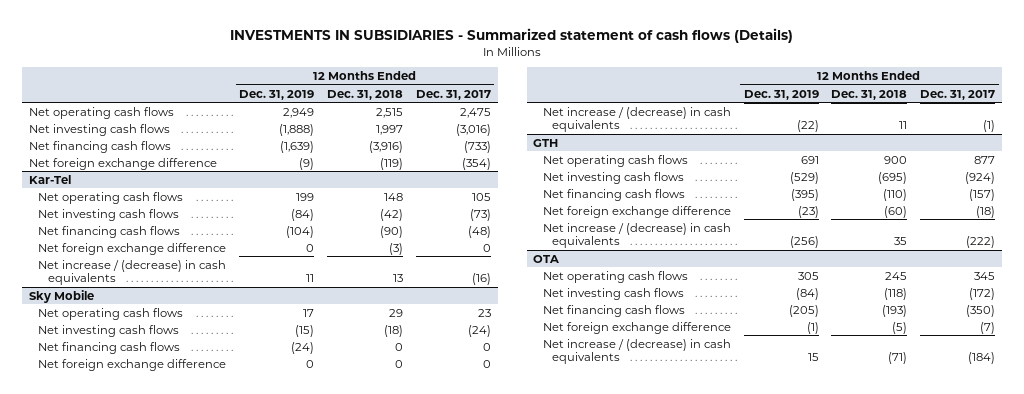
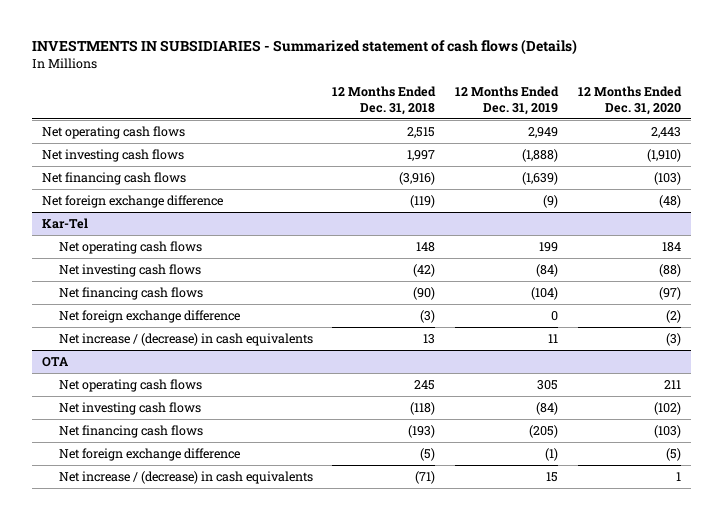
- | 12 Months Ended Dec. 31, 2019 | 12 Months Ended Dec. 31, 2018 | 12 Months Ended Dec. 31, 2017
+ | 12 Months Ended Dec. 31, 2018 | 12 Months Ended Dec. 31, 2019 | 12 Months Ended Dec. 31, 2020
- Sky Mobile
- Net operating cash flows | 17 | 29 | 23
- Net investing cash flows | (15) | (18) | (24)
- Net financing cash flows | (24) | 0 | 0
- Net foreign exchange difference | 0 | 0 | 0
- Net increase / (decrease) in cash equivalents | (22) | 11 | (1)
- GTH
- Net operating cash flows | 691 | 900 | 877
- Net investing cash flows | (529) | (695) | (924)
- Net financing cash flows | (395) | (110) | (157)
- Net foreign exchange difference | (23) | (60) | (18)
- Net increase / (decrease) in cash equivalents | (256) | 35 | (222)

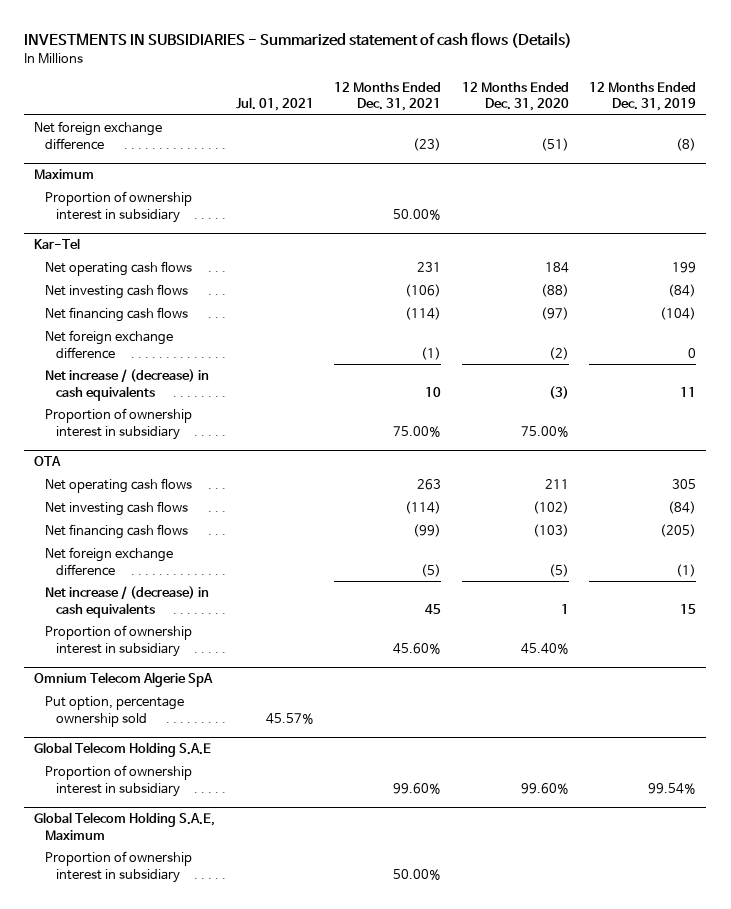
- | 12 Months Ended Dec. 31, 2018 | 12 Months Ended Dec. 31, 2019 | 12 Months Ended Dec. 31, 2020
+ | Jul. 01, 2021 | 12 Months Ended Dec. 31, 2021 | 12 Months Ended Dec. 31, 2020 | 12 Months Ended Dec. 31, 2019
- Net operating cash flows | 2,515 | 2,949 | 2,443
- Net investing cash flows | 1,997 | (1,888) | (1,910)
- Net financing cash flows | (3,916) | (1,639) | (103)
- Net foreign exchange difference | (119) | (9) | (48)
+ Net foreign exchange difference | | (23) | (51) | (8)
+ Maximum
+ Proportion of ownership interest in subsidiary | | 50.00% | |
@ Kar-Tel
+ Proportion of ownership interest in subsidiary | | 75.00% | 75.00% |
@ OTA
+ Proportion of ownership interest in subsidiary | | 45.60% | 45.40% |
+ Omnium Telecom Algerie SpA
+ Put option, percentage ownership sold | 45.57% | | |
+ Global Telecom Holding S.A.E
+ Proportion of ownership interest in subsidiary | | 99.60% | 99.60% | 99.54%
+ Global Telecom Holding S.A.E, Maximum
+ Proportion of ownership interest in subsidiary | | 50.00% | |

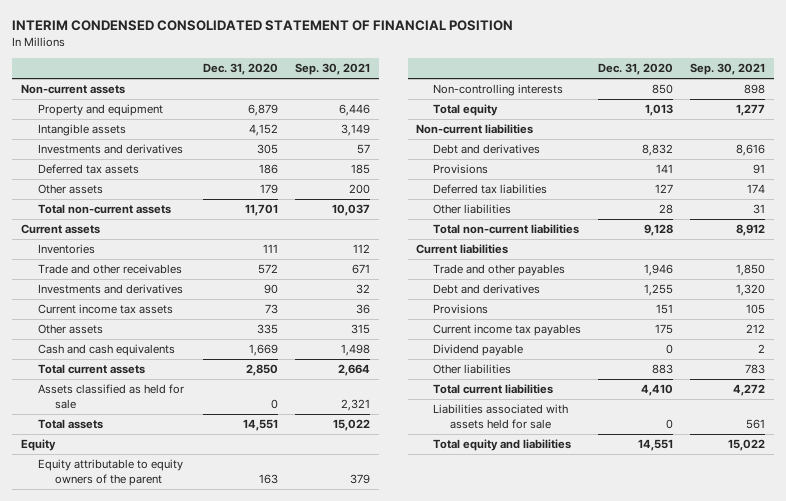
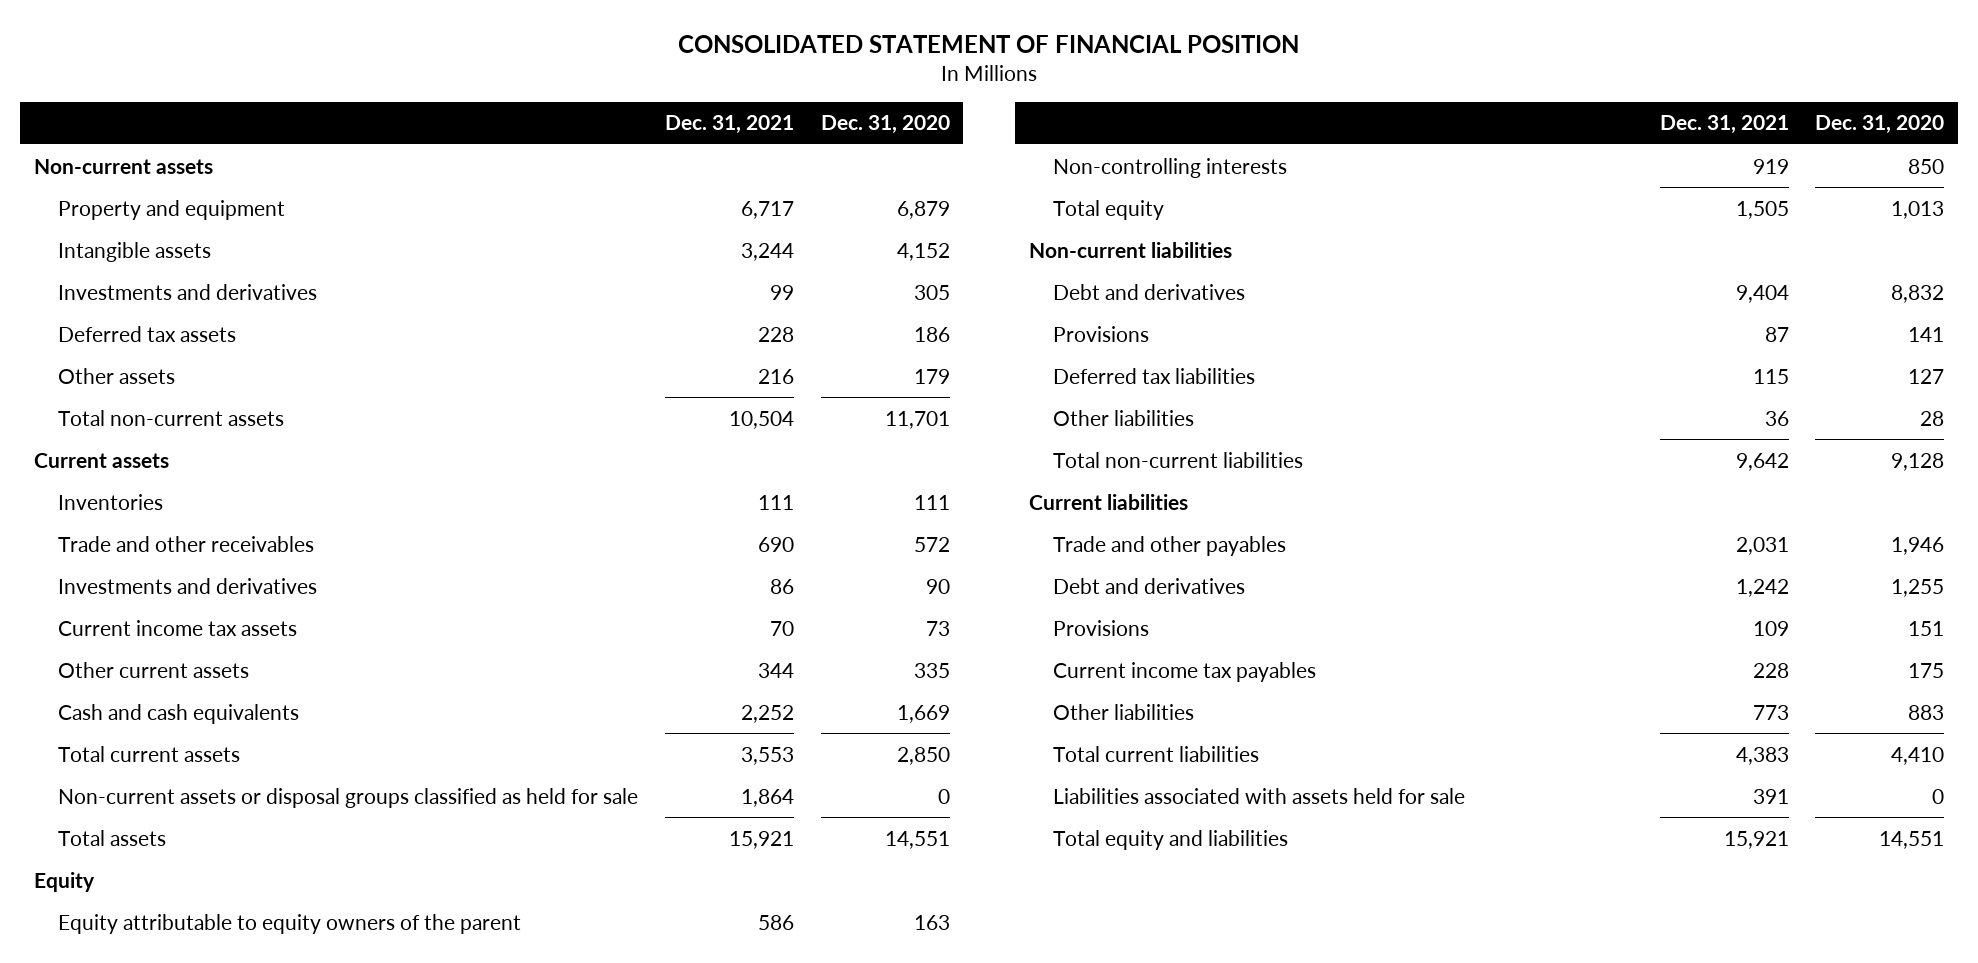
- INTERIM CONDENSED CONSOLIDATED STATEMENT OF FINANCIAL POSITION
+ CONSOLIDATED STATEMENT OF FINANCIAL POSITION
- | Dec. 31, 2020 | Sep. 30, 2021
+ | Dec. 31, 2021 | Dec. 31, 2020
- Other assets | 335 | 315
+ Other current assets | 344 | 335
- Assets classified as held for sale | 0 | 2,321
+ Non-current assets or disposal groups classified as held for sale | 1,864 | 0
- Dividend payable | 0 | 2

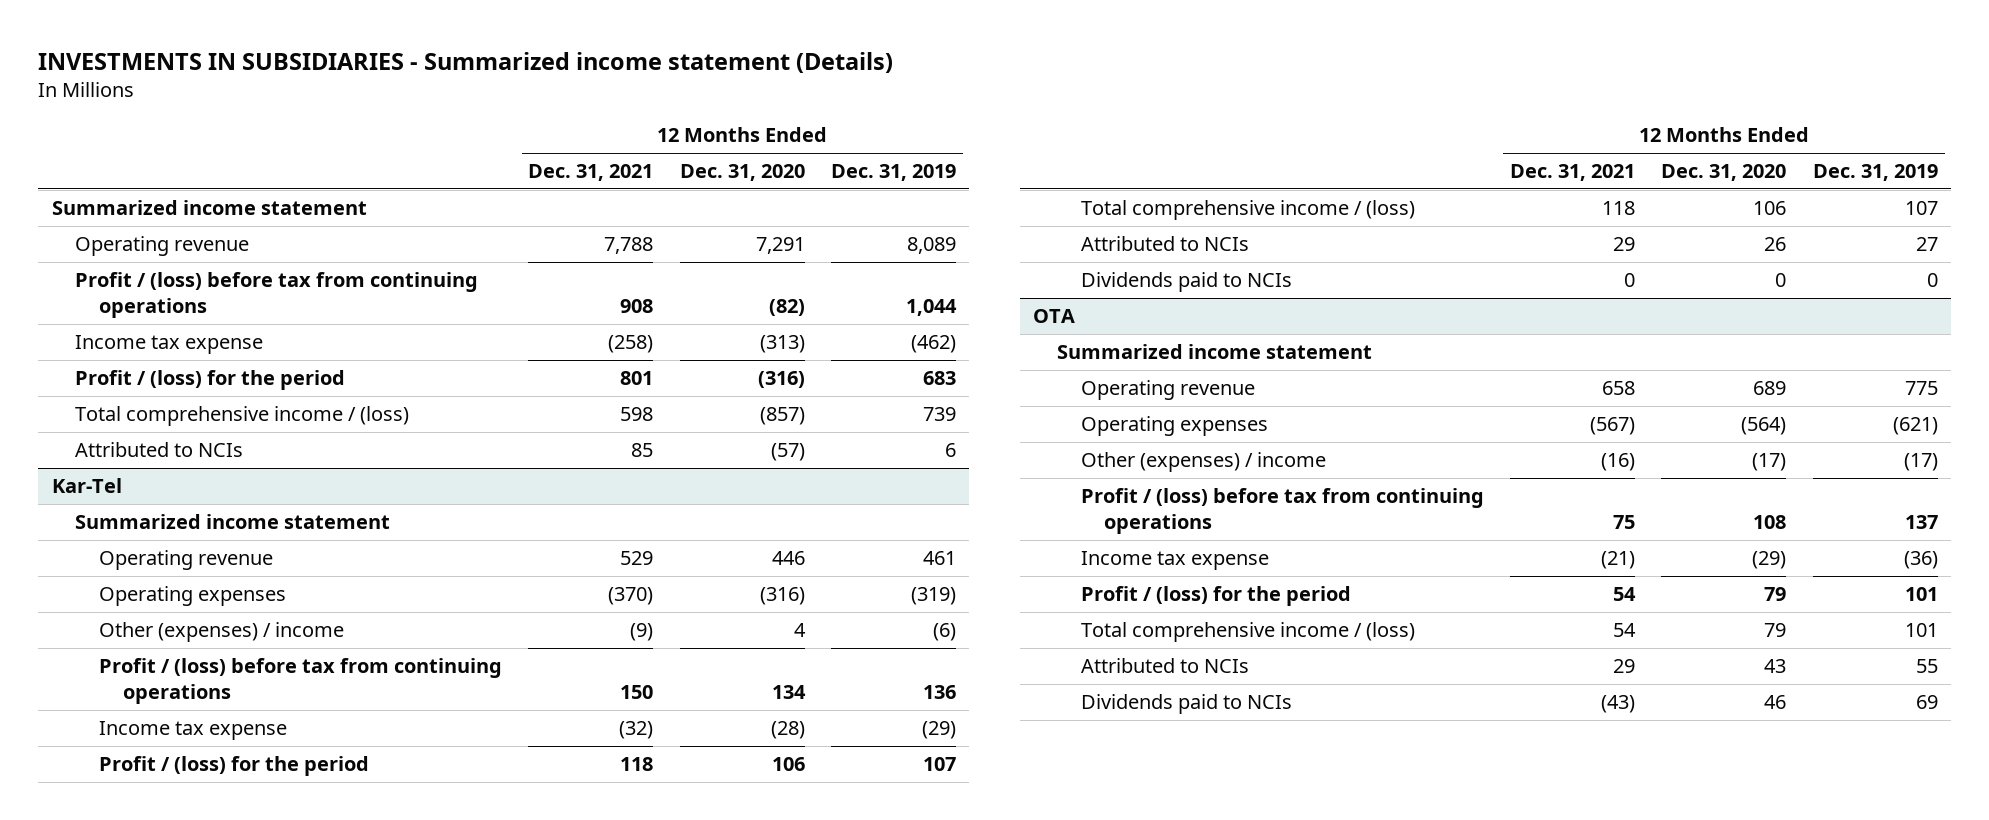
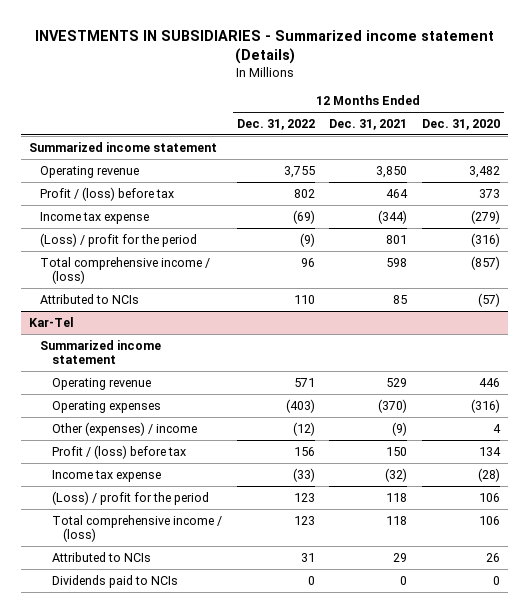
- | 12 Months Ended Dec. 31, 2021 | 12 Months Ended Dec. 31, 2020 | 12 Months Ended Dec. 31, 2019
+ | 12 Months Ended Dec. 31, 2022 | 12 Months Ended Dec. 31, 2021 | 12 Months Ended Dec. 31, 2020
- Operating revenue | 7,788 | 7,291 | 8,089
- Profit / (loss) before tax from continuing operations | 908 | (82) | 1,044
- Income tax expense | (258) | (313) | (462)
- Profit / (loss) for the period | 801 | (316) | 683
+ Operating revenue | 3,755 | 3,850 | 3,482
+ Profit / (loss) before tax | 802 | 464 | 373
+ Income tax expense | (69) | (344) | (279)
+ (Loss) / profit for the period | (9) | 801 | (316)
@ Kar-Tel
- Profit / (loss) before tax from continuing operations | 150 | 134 | 136
+ Profit / (loss) before tax | 156 | 150 | 134
- Profit / (loss) for the period | 118 | 106 | 107
+ (Loss) / profit for the period | 123 | 118 | 106
- OTA
- Summarized income statement
- Operating revenue | 658 | 689 | 775
- Operating expenses | (567) | (564) | (621)
- Other (expenses) / income | (16) | (17) | (17)
- Profit / (loss) before tax from continuing operations | 75 | 108 | 137
- Income tax expense | (21) | (29) | (36)
- Profit / (loss) for the period | 54 | 79 | 101
- Total comprehensive income / (loss) | 54 | 79 | 101
- Attributed to NCIs | 29 | 43 | 55
- Dividends paid to NCIs | (43) | 46 | 69

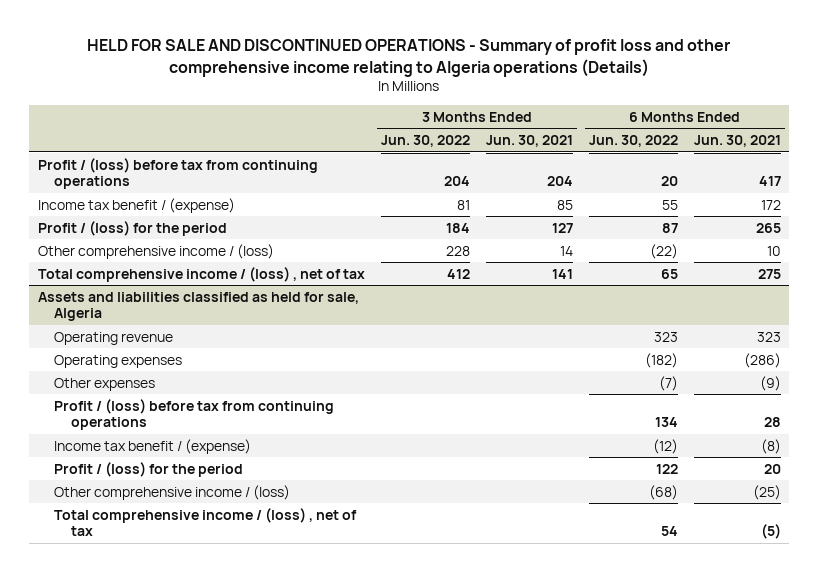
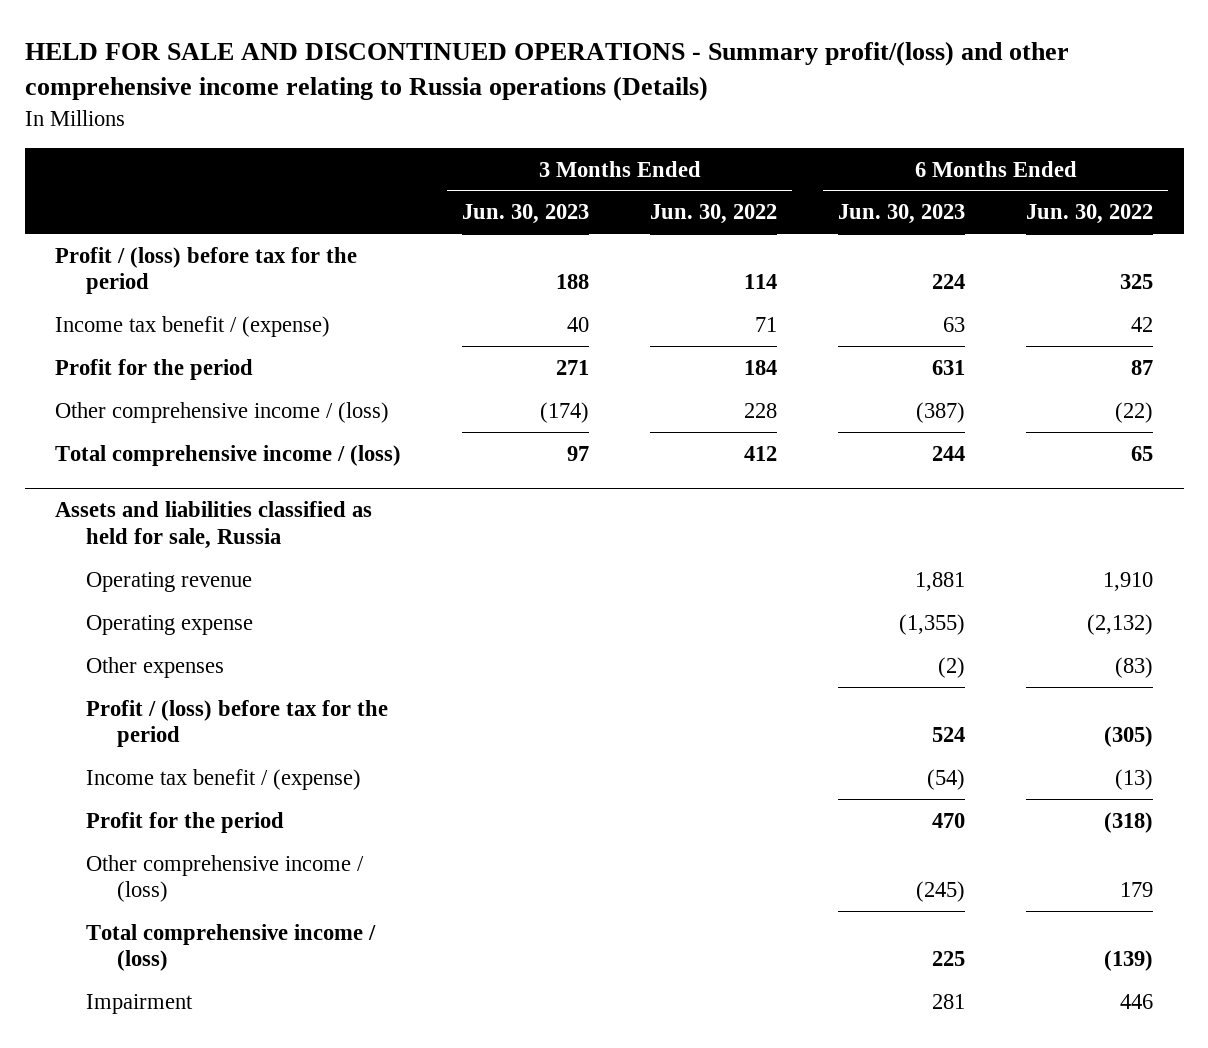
- HELD FOR SALE AND DISCONTINUED OPERATIONS - Summary of profit loss and other comprehensive income relating to Algeria operations (Details)
+ HELD FOR SALE AND DISCONTINUED OPERATIONS - Summary profit/(loss) and other comprehensive income relating to Russia operations (Details)
- | 3 Months Ended Jun. 30, 2022 | 3 Months Ended Jun. 30, 2021 | 6 Months Ended Jun. 30, 2022 | 6 Months Ended Jun. 30, 2021
+ | 3 Months Ended Jun. 30, 2023 | 3 Months Ended Jun. 30, 2022 | 6 Months Ended Jun. 30, 2023 | 6 Months Ended Jun. 30, 2022
- Profit / (loss) before tax from continuing operations | 204 | 204 | 20 | 417
- Income tax benefit / (expense) | 81 | 85 | 55 | 172
- Profit / (loss) for the period | 184 | 127 | 87 | 265
+ Profit / (loss) before tax for the period | 188 | 114 | 224 | 325
+ Income tax benefit / (expense) | 40 | 71 | 63 | 42
+ Profit for the period | 271 | 184 | 631 | 87
- Total comprehensive income / (loss) , net of tax | 412 | 141 | 65 | 275
- Assets and liabilities classified as held for sale, Algeria
- Operating revenue | | | 323 | 323
- Operating expenses | | | (182) | (286)
- Other expenses | | | (7) | (9)
- Profit / (loss) before tax from continuing operations | | | 134 | 28
- Income tax benefit / (expense) | | | (12) | (8)
- Profit / (loss) for the period | | | 122 | 20
- Other comprehensive income / (loss) | | | (68) | (25)
- Total comprehensive income / (loss) , net of tax | | | 54 | (5)
+ Total comprehensive income / (loss) | 97 | 412 | 244 | 65
+ Assets and liabilities classified as held for sale, Russia
+ Operating revenue | | | 1,881 | 1,910
+ Operating expense | | | (1,355) | (2,132)
+ Other expenses | | | (2) | (83)
+ Profit / (loss) before tax for the period | | | 524 | (305)
+ Income tax benefit / (expense) | | | (54) | (13)
+ Profit for the period | | | 470 | (318)
+ Other comprehensive income / (loss) | | | (245) | 179
+ Total comprehensive income / (loss) | | | 225 | (139)
+ Impairment | | | 281 | 446

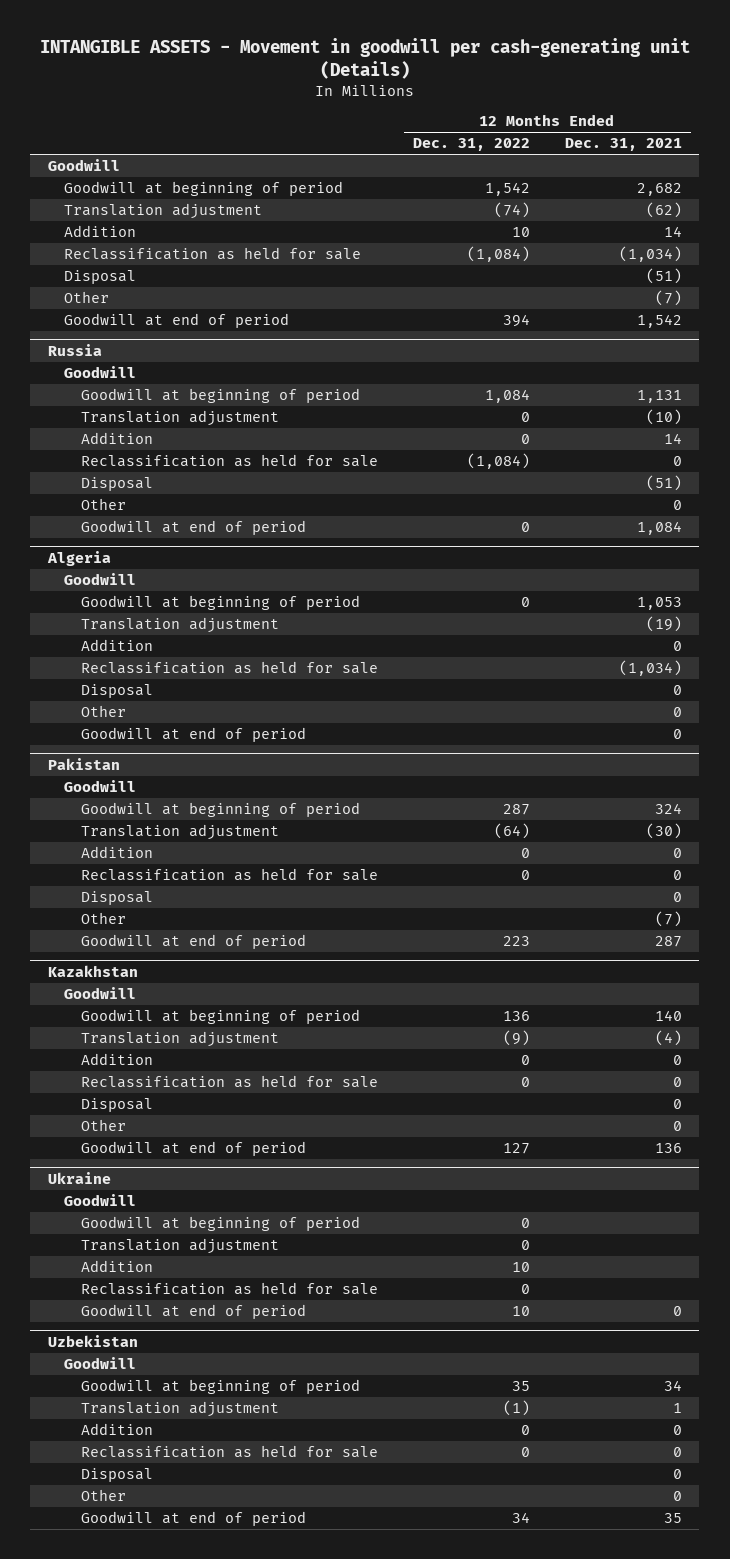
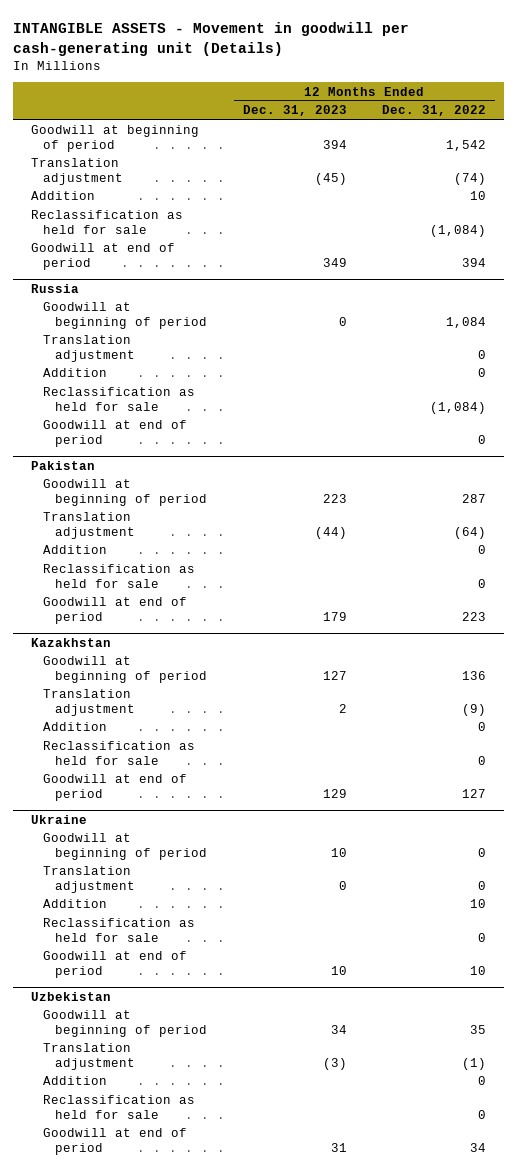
- | 12 Months Ended Dec. 31, 2022 | 12 Months Ended Dec. 31, 2021
+ | 12 Months Ended Dec. 31, 2023 | 12 Months Ended Dec. 31, 2022
- Goodwill
- Disposal | | (51)
- Other | | (7)
@ Russia
- Goodwill
- Disposal | | (51)
- Other | | 0
- Algeria
- Goodwill
- Goodwill at beginning of period | 0 | 1,053
- Translation adjustment | | (19)
- Addition | | 0
- Reclassification as held for sale | | (1,034)
- Disposal | | 0
- Other | | 0
- Goodwill at end of period | | 0
@ Pakistan
- Goodwill
- Disposal | | 0
- Other | | (7)
@ Kazakhstan
- Goodwill
- Disposal | | 0
- Other | | 0
@ Ukraine
- Goodwill
@ Uzbekistan
- Goodwill
- Disposal | | 0
- Other | | 0

